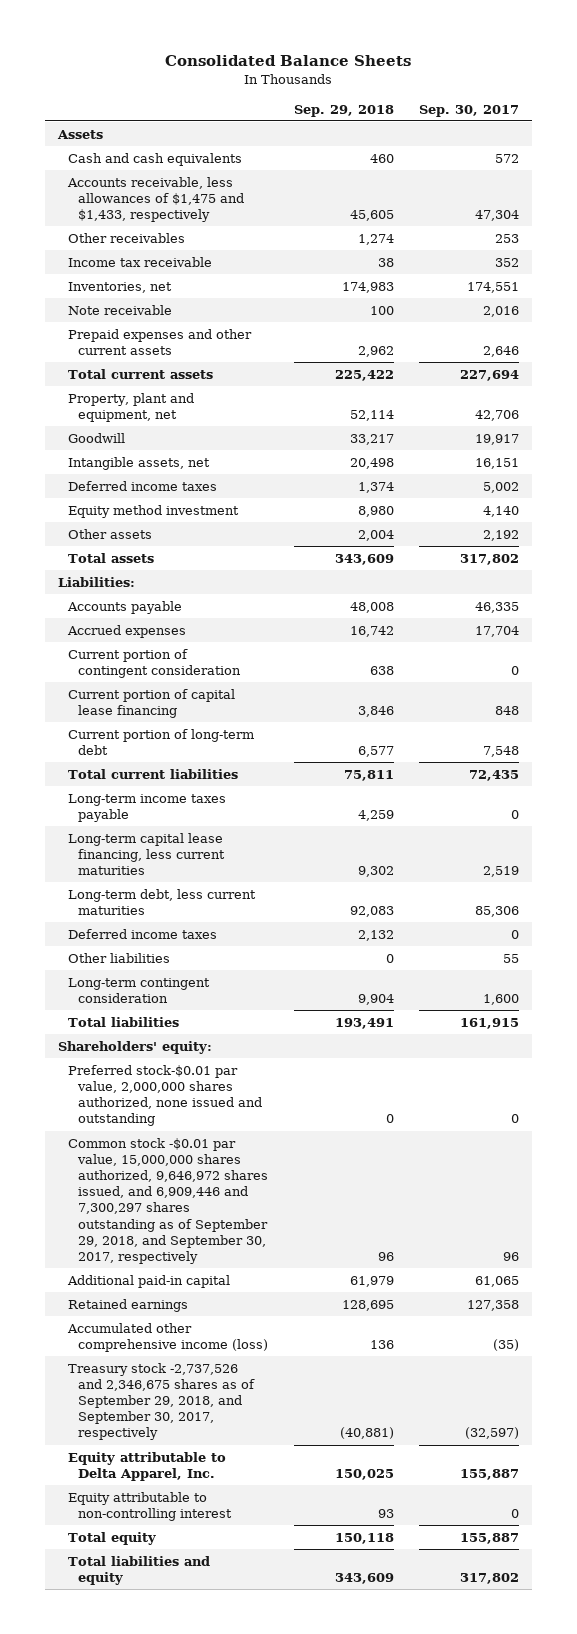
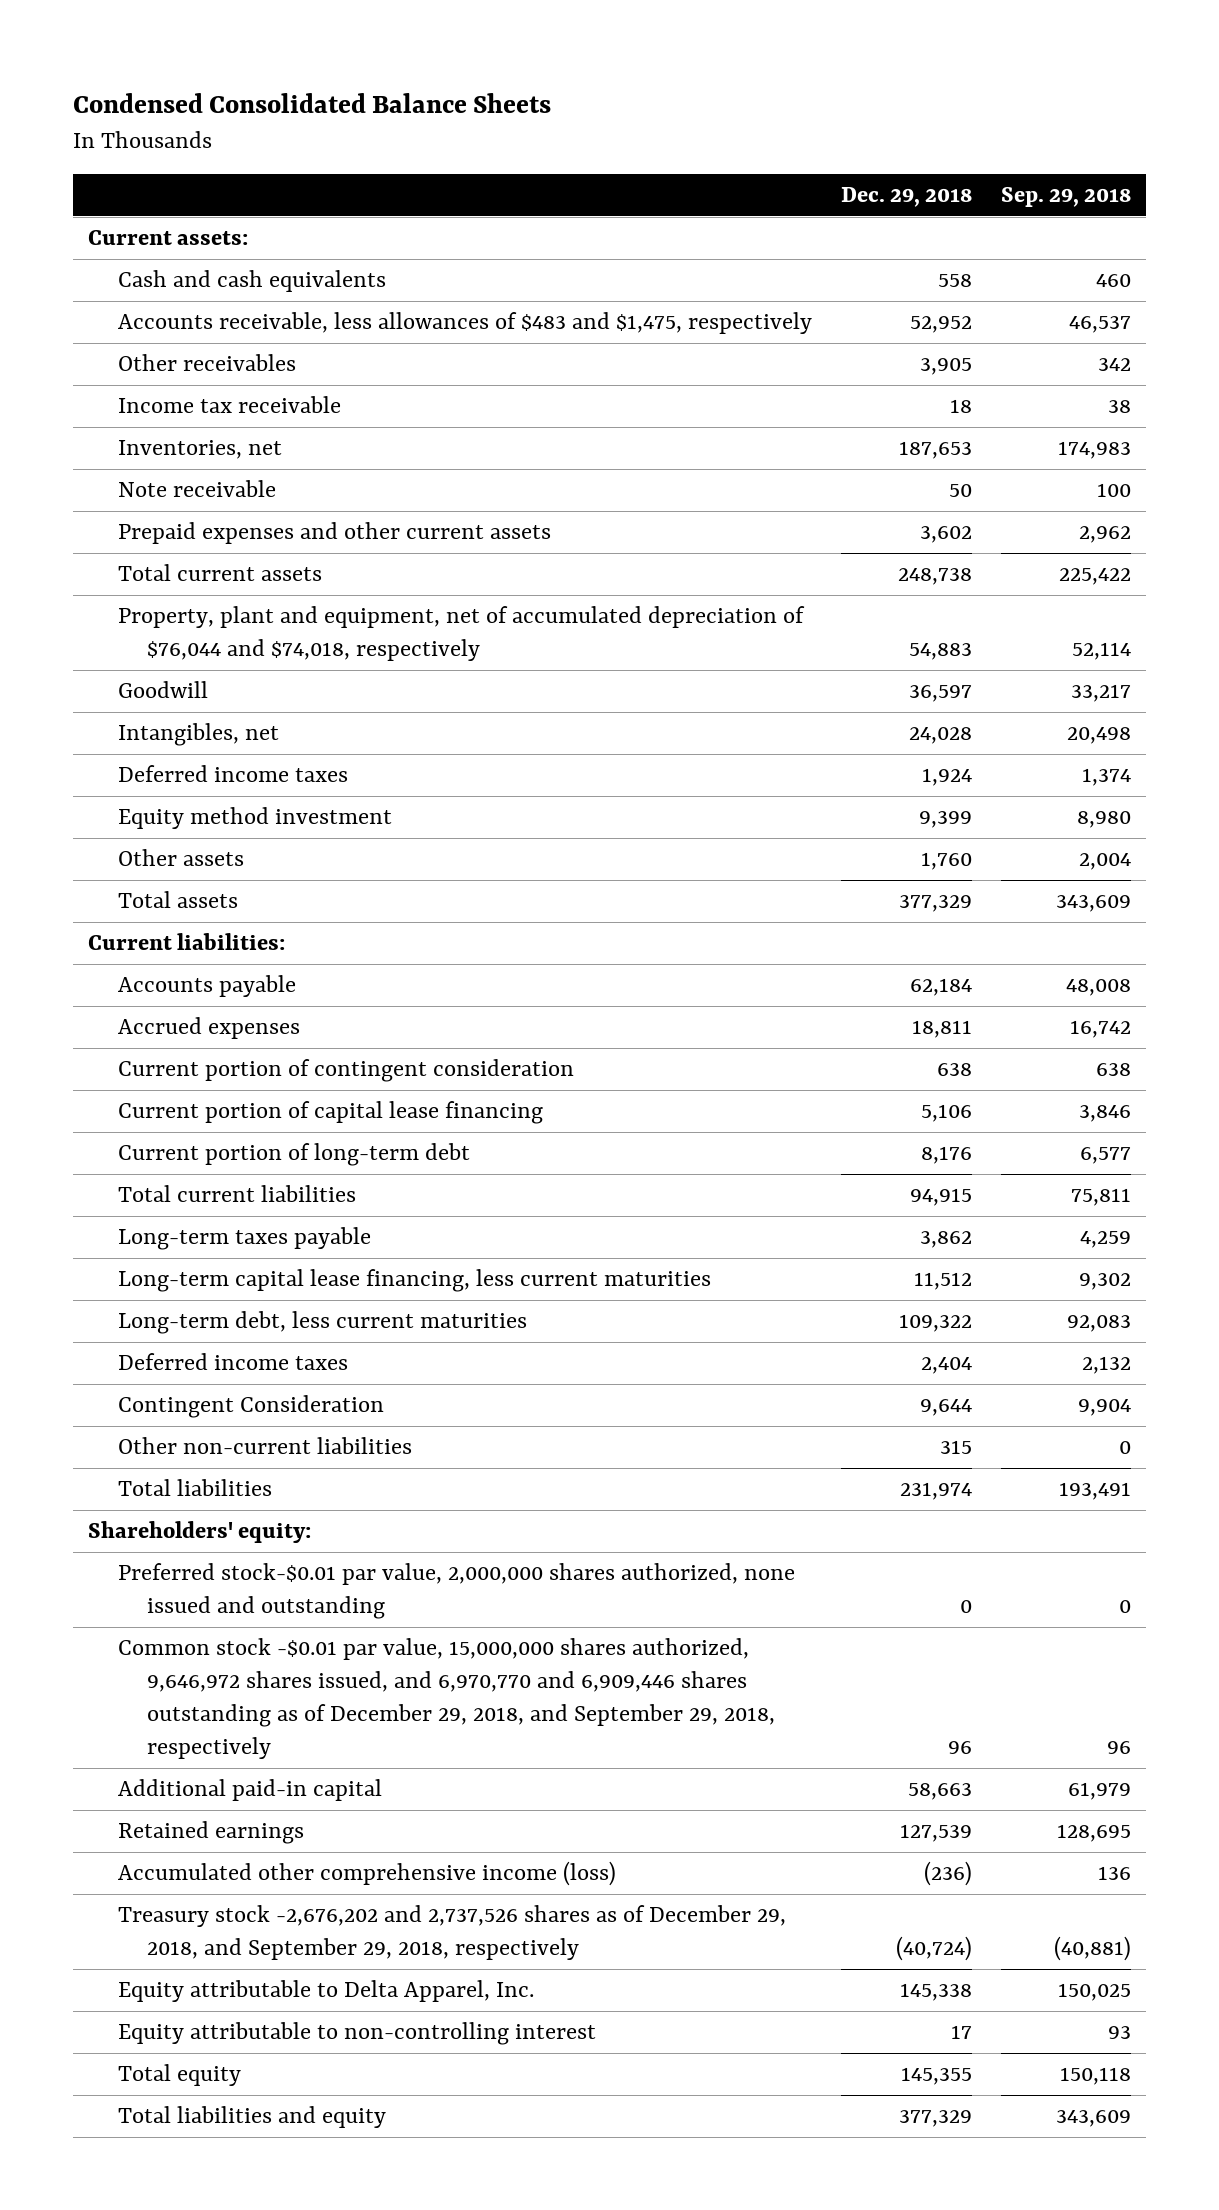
- Consolidated Balance Sheets
+ Condensed Consolidated Balance Sheets
- | Sep. 29, 2018 | Sep. 30, 2017
+ | Dec. 29, 2018 | Sep. 29, 2018
- Assets
+ Current assets:
- Accounts receivable, less allowances of $1,475 and $1,433, respectively | 45,605 | 47,304
- Other receivables | 1,274 | 253
+ Accounts receivable, less allowances of $483 and $1,475, respectively | 52,952 | 46,537
+ Other receivables | 3,905 | 342
- Property, plant and equipment, net | 52,114 | 42,706
+ Property, plant and equipment, net of accumulated depreciation of $76,044 and $74,018, respectively | 54,883 | 52,114
- Intangible assets, net | 20,498 | 16,151
+ Intangibles, net | 24,028 | 20,498
- Liabilities:
+ Current liabilities:
- Long-term income taxes payable | 4,259 | 0
+ Long-term taxes payable | 3,862 | 4,259
- Other liabilities | 0 | 55
- Long-term contingent consideration | 9,904 | 1,600
+ Contingent Consideration | 9,644 | 9,904
+ Other non-current liabilities | 315 | 0
- Common stock -$0.01 par value, 15,000,000 shares authorized, 9,646,972 shares issued, and 6,909,446 and 7,300,297 shares outstanding as of September 29, 2018, and September 30, 2017, respectively | 96 | 96
+ Common stock -$0.01 par value, 15,000,000 shares authorized, 9,646,972 shares issued, and 6,970,770 and 6,909,446 shares outstanding as of December 29, 2018, and September 29, 2018, respectively | 96 | 96
- Treasury stock -2,737,526 and 2,346,675 shares as of September 29, 2018, and September 30, 2017, respectively | (40,881) | (32,597)
+ Treasury stock -2,676,202 and 2,737,526 shares as of December 29, 2018, and September 29, 2018, respectively | (40,724) | (40,881)

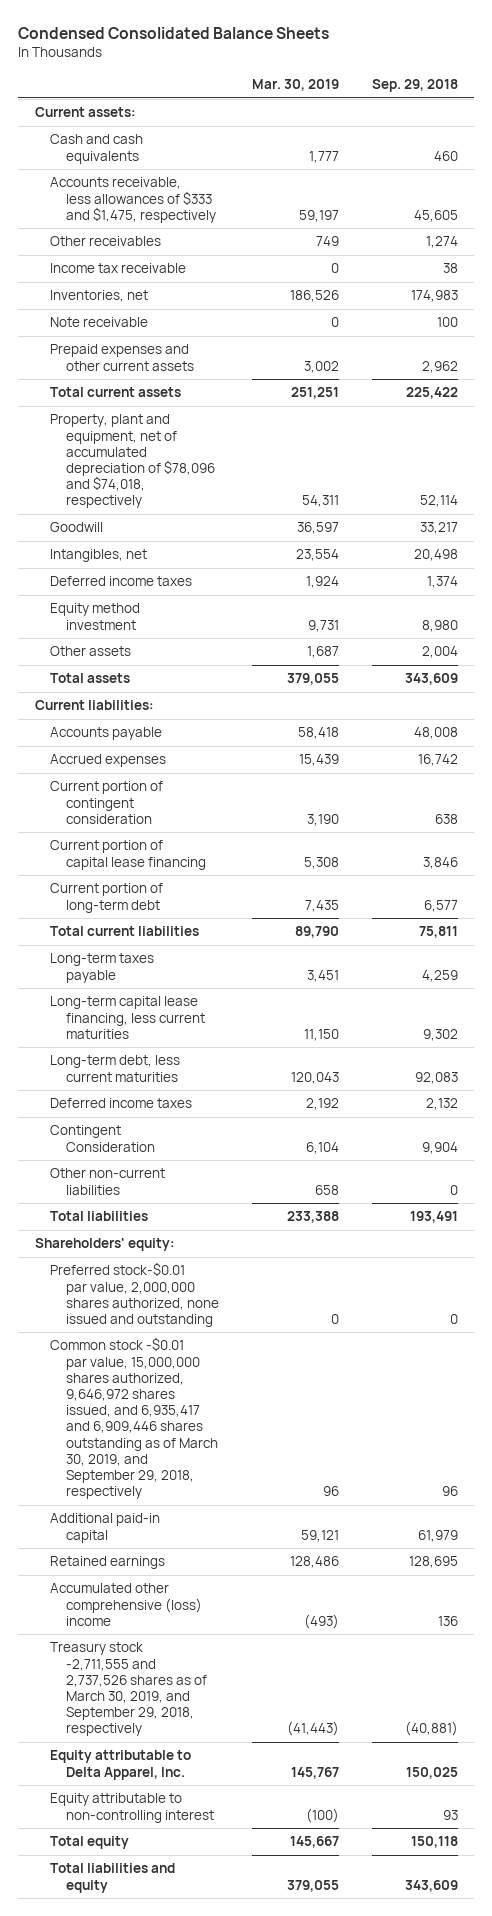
- | Dec. 29, 2018 | Sep. 29, 2018
+ | Mar. 30, 2019 | Sep. 29, 2018
- Accounts receivable, less allowances of $483 and $1,475, respectively | 52,952 | 46,537
- Other receivables | 3,905 | 342
+ Accounts receivable, less allowances of $333 and $1,475, respectively | 59,197 | 45,605
+ Other receivables | 749 | 1,274
- Property, plant and equipment, net of accumulated depreciation of $76,044 and $74,018, respectively | 54,883 | 52,114
+ Property, plant and equipment, net of accumulated depreciation of $78,096 and $74,018, respectively | 54,311 | 52,114
- Common stock -$0.01 par value, 15,000,000 shares authorized, 9,646,972 shares issued, and 6,970,770 and 6,909,446 shares outstanding as of December 29, 2018, and September 29, 2018, respectively | 96 | 96
+ Common stock -$0.01 par value, 15,000,000 shares authorized, 9,646,972 shares issued, and 6,935,417 and 6,909,446 shares outstanding as of March 30, 2019, and September 29, 2018, respectively | 96 | 96
- Accumulated other comprehensive income (loss) | (236) | 136
- Treasury stock -2,676,202 and 2,737,526 shares as of December 29, 2018, and September 29, 2018, respectively | (40,724) | (40,881)
+ Accumulated other comprehensive (loss) income | (493) | 136
+ Treasury stock -2,711,555 and 2,737,526 shares as of March 30, 2019, and September 29, 2018, respectively | (41,443) | (40,881)

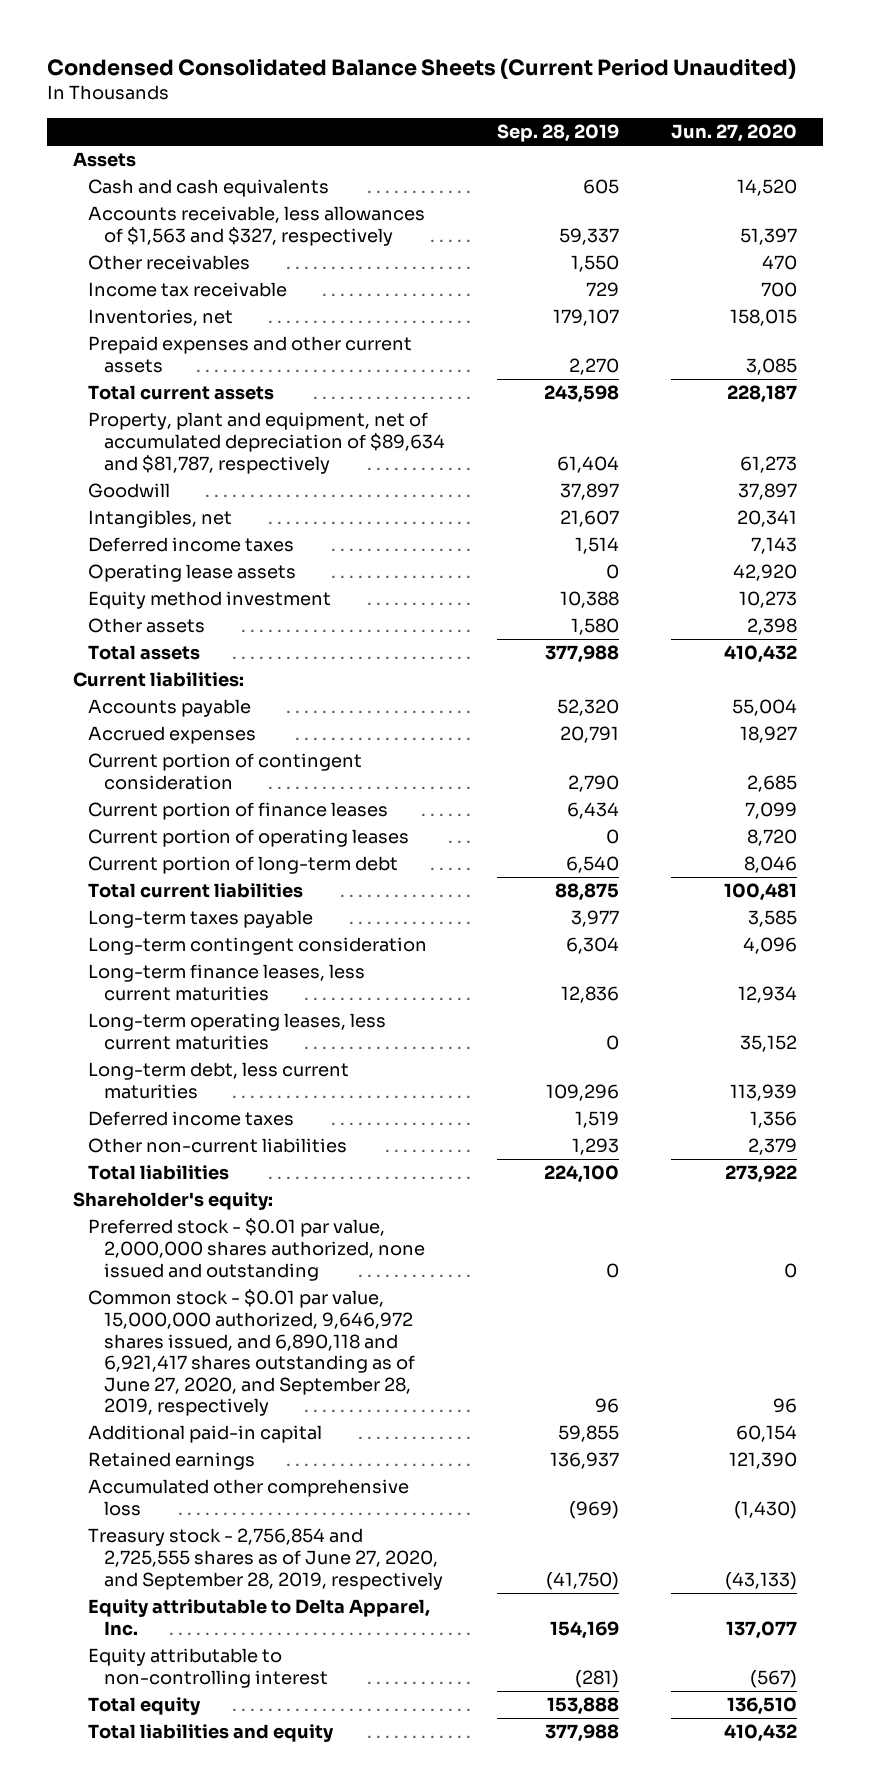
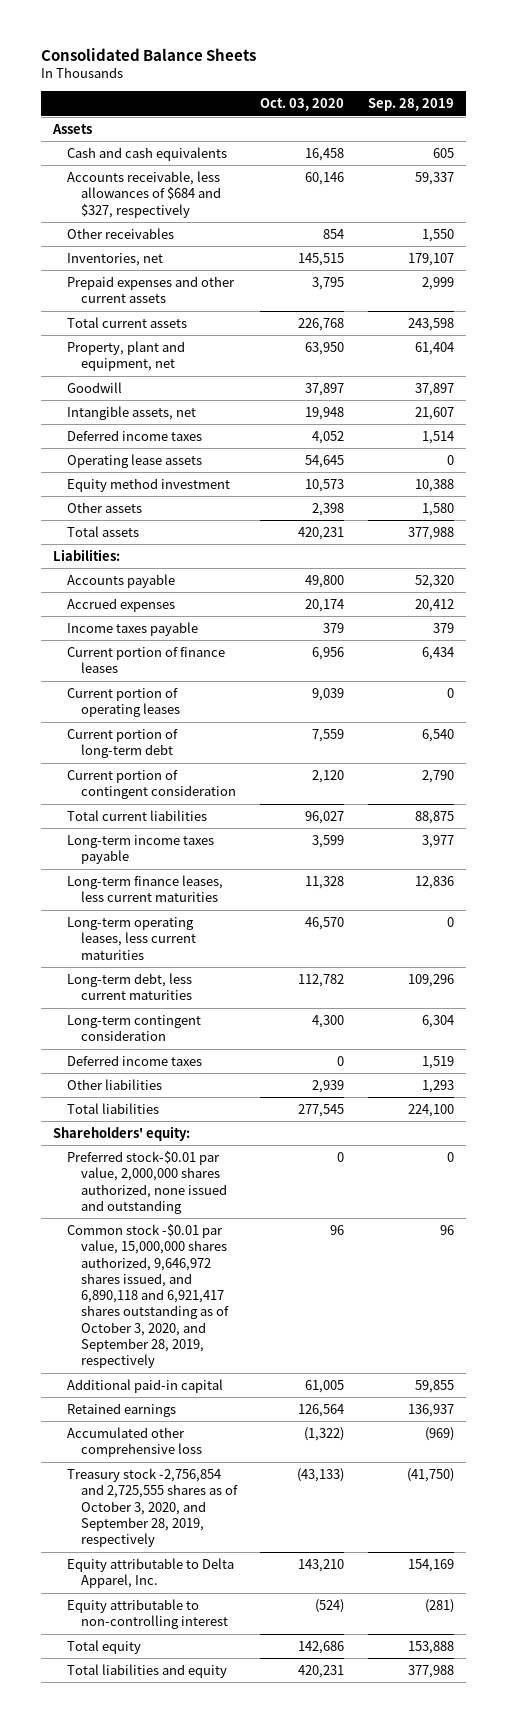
- Condensed Consolidated Balance Sheets (Current Period Unaudited)
+ Consolidated Balance Sheets
- | Sep. 28, 2019 | Jun. 27, 2020
+ | Oct. 03, 2020 | Sep. 28, 2019
- Accounts receivable, less allowances of $1,563 and $327, respectively | 59,337 | 51,397
+ Accounts receivable, less allowances of $684 and $327, respectively | 60,146 | 59,337
- Income tax receivable | 729 | 700
- Prepaid expenses and other current assets | 2,270 | 3,085
+ Prepaid expenses and other current assets | 3,795 | 2,999
- Property, plant and equipment, net of accumulated depreciation of $89,634 and $81,787, respectively | 61,404 | 61,273
+ Property, plant and equipment, net | 63,950 | 61,404
- Intangibles, net | 21,607 | 20,341
+ Intangible assets, net | 19,948 | 21,607
- Current liabilities:
+ Liabilities:
- Accrued expenses | 20,791 | 18,927
+ Accrued expenses | 20,174 | 20,412
+ Income taxes payable | 379 | 379
moved down: Current portion of contingent consideration | 2,120 | 2,790
- Long-term taxes payable | 3,977 | 3,585
+ Long-term income taxes payable | 3,599 | 3,977
moved down: Long-term contingent consideration | 4,300 | 6,304
- Other non-current liabilities | 1,293 | 2,379
+ Other liabilities | 2,939 | 1,293
- Shareholder's equity:
- Preferred stock - $0.01 par value, 2,000,000 shares authorized, none issued and outstanding | 0 | 0
- Common stock - $0.01 par value, 15,000,000 authorized, 9,646,972 shares issued, and 6,890,118 and 6,921,417 shares outstanding as of June 27, 2020, and September 28, 2019, respectively | 96 | 96
+ Shareholders' equity:
+ Preferred stock-$0.01 par value, 2,000,000 shares authorized, none issued and outstanding | 0 | 0
+ Common stock -$0.01 par value, 15,000,000 shares authorized, 9,646,972 shares issued, and 6,890,118 and 6,921,417 shares outstanding as of October 3, 2020, and September 28, 2019, respectively | 96 | 96
- Treasury stock - 2,756,854 and 2,725,555 shares as of June 27, 2020, and September 28, 2019, respectively | (41,750) | (43,133)
+ Treasury stock -2,756,854 and 2,725,555 shares as of October 3, 2020, and September 28, 2019, respectively | (43,133) | (41,750)

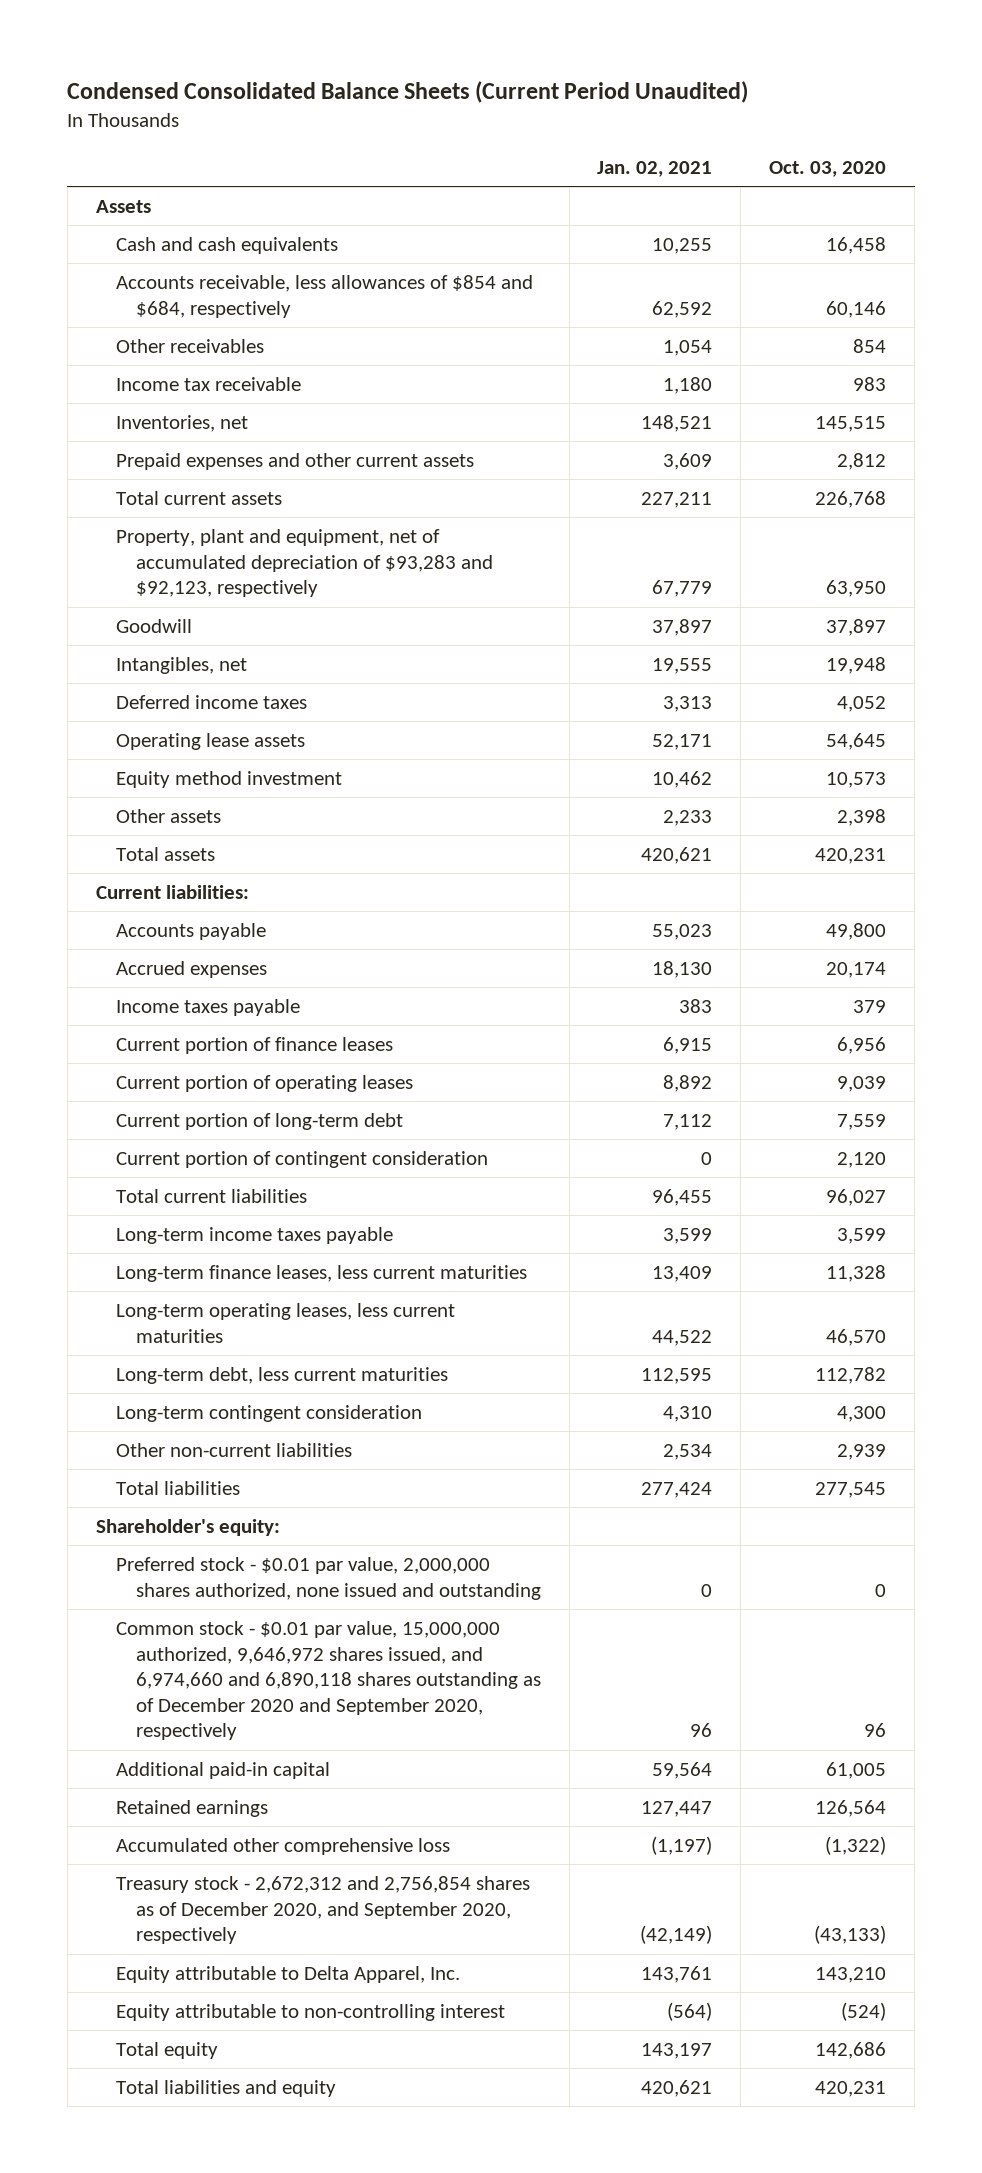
- Consolidated Balance Sheets
+ Condensed Consolidated Balance Sheets (Current Period Unaudited)
- | Oct. 03, 2020 | Sep. 28, 2019
+ | Jan. 02, 2021 | Oct. 03, 2020
- Accounts receivable, less allowances of $684 and $327, respectively | 60,146 | 59,337
+ Accounts receivable, less allowances of $854 and $684, respectively | 62,592 | 60,146
+ Income tax receivable | 1,180 | 983
- Prepaid expenses and other current assets | 3,795 | 2,999
+ Prepaid expenses and other current assets | 3,609 | 2,812
- Property, plant and equipment, net | 63,950 | 61,404
+ Property, plant and equipment, net of accumulated depreciation of $93,283 and $92,123, respectively | 67,779 | 63,950
- Intangible assets, net | 19,948 | 21,607
+ Intangibles, net | 19,555 | 19,948
- Liabilities:
+ Current liabilities:
- Deferred income taxes | 0 | 1,519
- Other liabilities | 2,939 | 1,293
+ Other non-current liabilities | 2,534 | 2,939
- Shareholders' equity:
- Preferred stock-$0.01 par value, 2,000,000 shares authorized, none issued and outstanding | 0 | 0
- Common stock -$0.01 par value, 15,000,000 shares authorized, 9,646,972 shares issued, and 6,890,118 and 6,921,417 shares outstanding as of October 3, 2020, and September 28, 2019, respectively | 96 | 96
+ Shareholder's equity:
+ Preferred stock - $0.01 par value, 2,000,000 shares authorized, none issued and outstanding | 0 | 0
+ Common stock - $0.01 par value, 15,000,000 authorized, 9,646,972 shares issued, and 6,974,660 and 6,890,118 shares outstanding as of December 2020 and September 2020, respectively | 96 | 96
- Treasury stock -2,756,854 and 2,725,555 shares as of October 3, 2020, and September 28, 2019, respectively | (43,133) | (41,750)
+ Treasury stock - 2,672,312 and 2,756,854 shares as of December 2020, and September 2020, respectively | (42,149) | (43,133)

